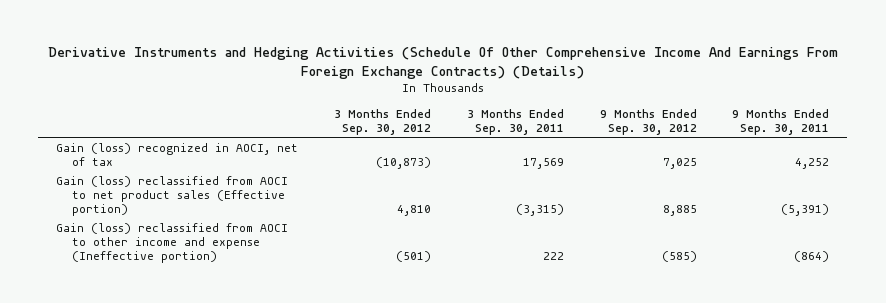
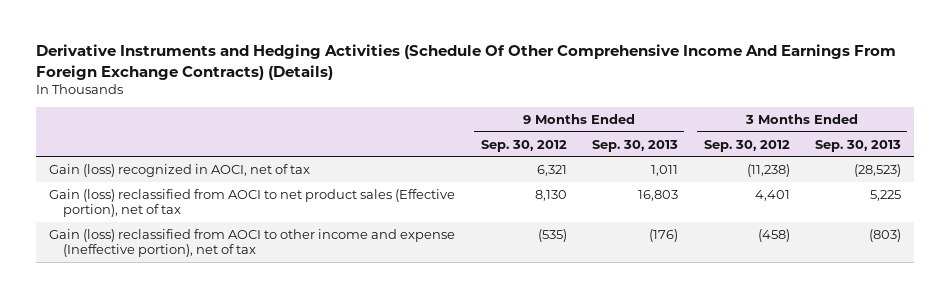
- | 3 Months Ended Sep. 30, 2012 | 3 Months Ended Sep. 30, 2011 | 9 Months Ended Sep. 30, 2012 | 9 Months Ended Sep. 30, 2011
+ | 9 Months Ended Sep. 30, 2012 | 9 Months Ended Sep. 30, 2013 | 3 Months Ended Sep. 30, 2012 | 3 Months Ended Sep. 30, 2013
- Gain (loss) recognized in AOCI, net of tax | (10,873) | 17,569 | 7,025 | 4,252
- Gain (loss) reclassified from AOCI to net product sales (Effective portion) | 4,810 | (3,315) | 8,885 | (5,391)
- Gain (loss) reclassified from AOCI to other income and expense (Ineffective portion) | (501) | 222 | (585) | (864)
+ Gain (loss) recognized in AOCI, net of tax | 6,321 | 1,011 | (11,238) | (28,523)
+ Gain (loss) reclassified from AOCI to net product sales (Effective portion), net of tax | 8,130 | 16,803 | 4,401 | 5,225
+ Gain (loss) reclassified from AOCI to other income and expense (Ineffective portion), net of tax | (535) | (176) | (458) | (803)

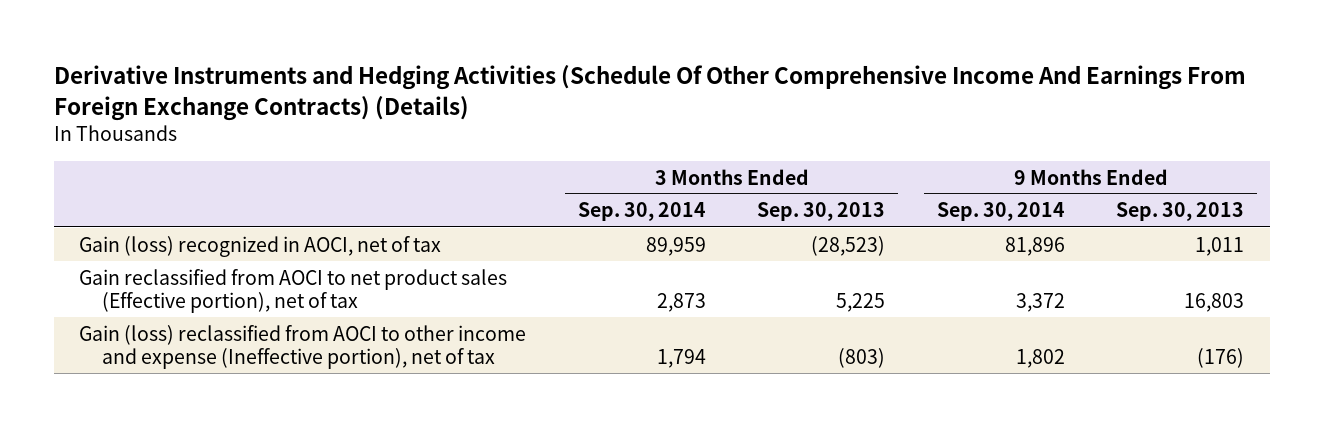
- | 9 Months Ended Sep. 30, 2012 | 9 Months Ended Sep. 30, 2013 | 3 Months Ended Sep. 30, 2012 | 3 Months Ended Sep. 30, 2013
+ | 3 Months Ended Sep. 30, 2014 | 3 Months Ended Sep. 30, 2013 | 9 Months Ended Sep. 30, 2014 | 9 Months Ended Sep. 30, 2013
- Gain (loss) reclassified from AOCI to net product sales (Effective portion), net of tax | 8,130 | 16,803 | 4,401 | 5,225
+ Gain reclassified from AOCI to net product sales (Effective portion), net of tax | 2,873 | 5,225 | 3,372 | 16,803

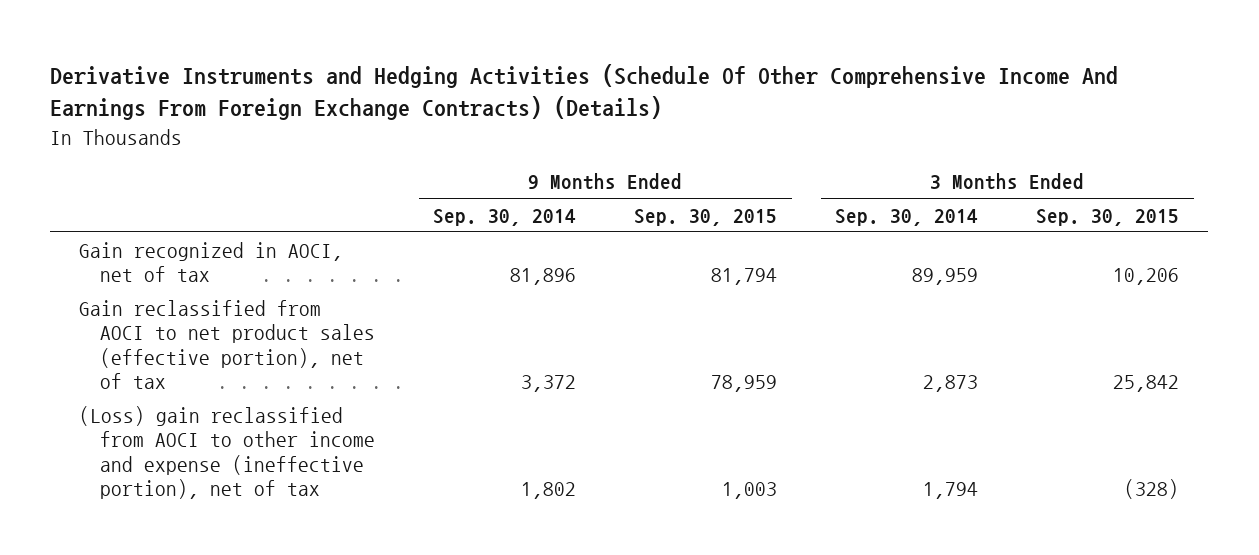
- | 3 Months Ended Sep. 30, 2014 | 3 Months Ended Sep. 30, 2013 | 9 Months Ended Sep. 30, 2014 | 9 Months Ended Sep. 30, 2013
+ | 9 Months Ended Sep. 30, 2014 | 9 Months Ended Sep. 30, 2015 | 3 Months Ended Sep. 30, 2014 | 3 Months Ended Sep. 30, 2015
- Gain (loss) recognized in AOCI, net of tax | 89,959 | (28,523) | 81,896 | 1,011
- Gain reclassified from AOCI to net product sales (Effective portion), net of tax | 2,873 | 5,225 | 3,372 | 16,803
- Gain (loss) reclassified from AOCI to other income and expense (Ineffective portion), net of tax | 1,794 | (803) | 1,802 | (176)
+ Gain recognized in AOCI, net of tax | 81,896 | 81,794 | 89,959 | 10,206
+ Gain reclassified from AOCI to net product sales (effective portion), net of tax | 3,372 | 78,959 | 2,873 | 25,842
+ (Loss) gain reclassified from AOCI to other income and expense (ineffective portion), net of tax | 1,802 | 1,003 | 1,794 | (328)

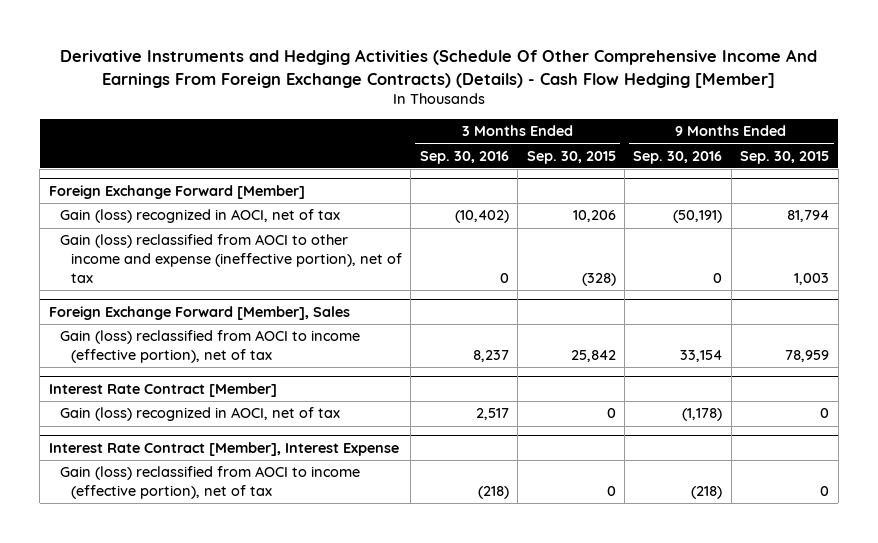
- Derivative Instruments and Hedging Activities (Schedule Of Other Comprehensive Income And Earnings From Foreign Exchange Contracts) (Details)
+ Derivative Instruments and Hedging Activities (Schedule Of Other Comprehensive Income And Earnings From Foreign Exchange Contracts) (Details) - Cash Flow Hedging [Member]
- | 9 Months Ended Sep. 30, 2014 | 9 Months Ended Sep. 30, 2015 | 3 Months Ended Sep. 30, 2014 | 3 Months Ended Sep. 30, 2015
+ | 3 Months Ended Sep. 30, 2016 | 3 Months Ended Sep. 30, 2015 | 9 Months Ended Sep. 30, 2016 | 9 Months Ended Sep. 30, 2015
- Gain recognized in AOCI, net of tax | 81,896 | 81,794 | 89,959 | 10,206
- Gain reclassified from AOCI to net product sales (effective portion), net of tax | 3,372 | 78,959 | 2,873 | 25,842
- (Loss) gain reclassified from AOCI to other income and expense (ineffective portion), net of tax | 1,802 | 1,003 | 1,794 | (328)
+ Foreign Exchange Forward [Member]
+ Gain (loss) recognized in AOCI, net of tax | (10,402) | 10,206 | (50,191) | 81,794
+ Gain (loss) reclassified from AOCI to other income and expense (ineffective portion), net of tax | 0 | (328) | 0 | 1,003
+ Foreign Exchange Forward [Member], Sales
+ Gain (loss) reclassified from AOCI to income (effective portion), net of tax | 8,237 | 25,842 | 33,154 | 78,959
+ Interest Rate Contract [Member]
+ Gain (loss) recognized in AOCI, net of tax | 2,517 | 0 | (1,178) | 0
+ Interest Rate Contract [Member], Interest Expense
+ Gain (loss) reclassified from AOCI to income (effective portion), net of tax | (218) | 0 | (218) | 0

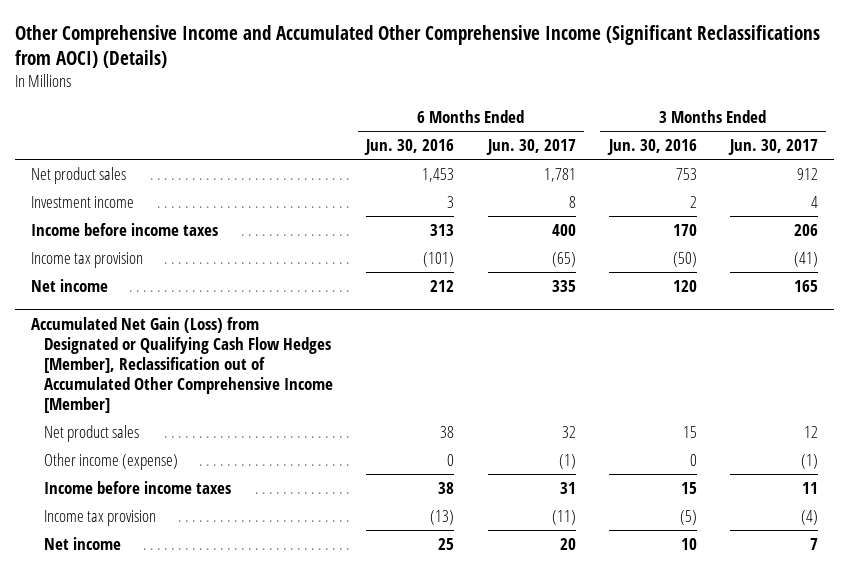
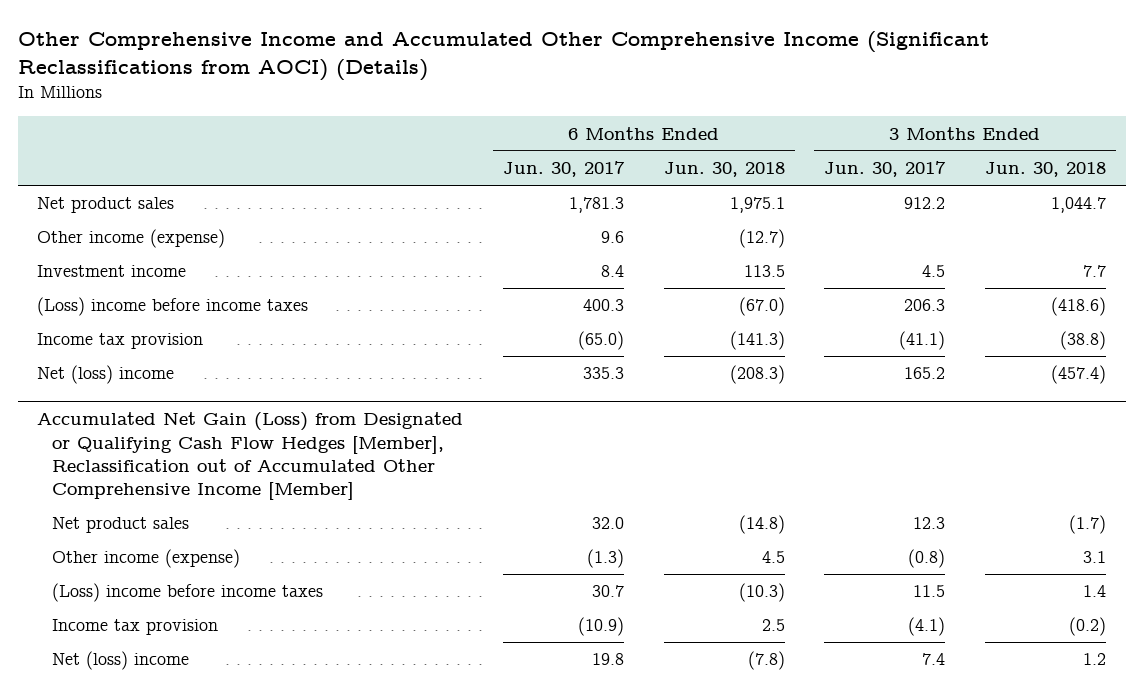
- | 6 Months Ended Jun. 30, 2016 | 6 Months Ended Jun. 30, 2017 | 3 Months Ended Jun. 30, 2016 | 3 Months Ended Jun. 30, 2017
+ | 6 Months Ended Jun. 30, 2017 | 6 Months Ended Jun. 30, 2018 | 3 Months Ended Jun. 30, 2017 | 3 Months Ended Jun. 30, 2018
- Net product sales | 1,453 | 1,781 | 753 | 912
- Investment income | 3 | 8 | 2 | 4
- Income before income taxes | 313 | 400 | 170 | 206
- Income tax provision | (101) | (65) | (50) | (41)
- Net income | 212 | 335 | 120 | 165
+ Net product sales | 1,781.3 | 1,975.1 | 912.2 | 1,044.7
+ Other income (expense) | 9.6 | (12.7) | |
+ Investment income | 8.4 | 113.5 | 4.5 | 7.7
+ (Loss) income before income taxes | 400.3 | (67.0) | 206.3 | (418.6)
+ Income tax provision | (65.0) | (141.3) | (41.1) | (38.8)
+ Net (loss) income | 335.3 | (208.3) | 165.2 | (457.4)
@ Accumulated Net Gain (Loss) from Designated or Qualifying Cash Flow Hedges [Member], Reclassification out of Accumulated Other Comprehensive Income [Member]
- Net product sales | 38 | 32 | 15 | 12
- Other income (expense) | 0 | (1) | 0 | (1)
- Income before income taxes | 38 | 31 | 15 | 11
- Income tax provision | (13) | (11) | (5) | (4)
- Net income | 25 | 20 | 10 | 7
+ Net product sales | 32.0 | (14.8) | 12.3 | (1.7)
+ Other income (expense) | (1.3) | 4.5 | (0.8) | 3.1
+ (Loss) income before income taxes | 30.7 | (10.3) | 11.5 | 1.4
+ Income tax provision | (10.9) | 2.5 | (4.1) | (0.2)
+ Net (loss) income | 19.8 | (7.8) | 7.4 | 1.2

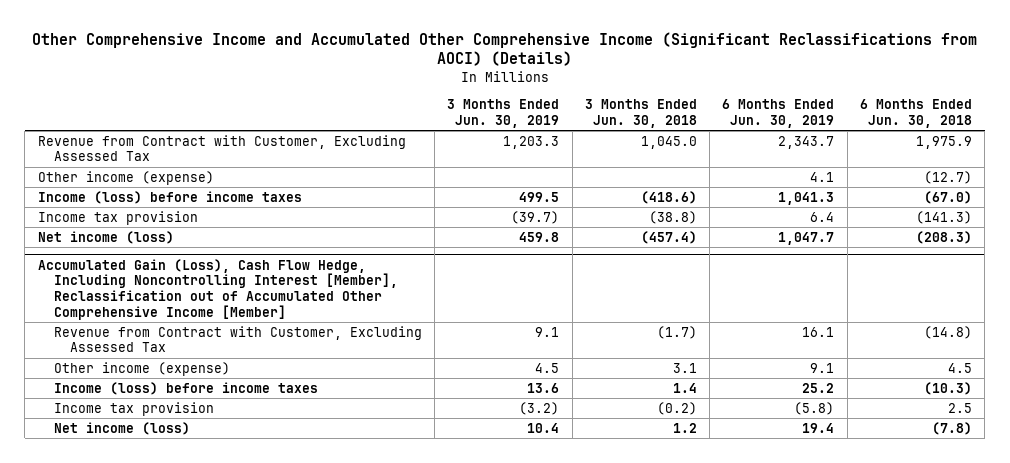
- | 6 Months Ended Jun. 30, 2017 | 6 Months Ended Jun. 30, 2018 | 3 Months Ended Jun. 30, 2017 | 3 Months Ended Jun. 30, 2018
+ | 3 Months Ended Jun. 30, 2019 | 3 Months Ended Jun. 30, 2018 | 6 Months Ended Jun. 30, 2019 | 6 Months Ended Jun. 30, 2018
- Net product sales | 1,781.3 | 1,975.1 | 912.2 | 1,044.7
+ Revenue from Contract with Customer, Excluding Assessed Tax | 1,203.3 | 1,045.0 | 2,343.7 | 1,975.9
- Investment income | 8.4 | 113.5 | 4.5 | 7.7
- (Loss) income before income taxes | 400.3 | (67.0) | 206.3 | (418.6)
+ Income (loss) before income taxes | 499.5 | (418.6) | 1,041.3 | (67.0)
- Net (loss) income | 335.3 | (208.3) | 165.2 | (457.4)
- Accumulated Net Gain (Loss) from Designated or Qualifying Cash Flow Hedges [Member], Reclassification out of Accumulated Other Comprehensive Income [Member]
- Net product sales | 32.0 | (14.8) | 12.3 | (1.7)
+ Net income (loss) | 459.8 | (457.4) | 1,047.7 | (208.3)
+ Accumulated Gain (Loss), Cash Flow Hedge, Including Noncontrolling Interest [Member], Reclassification out of Accumulated Other Comprehensive Income [Member]
+ Revenue from Contract with Customer, Excluding Assessed Tax | 9.1 | (1.7) | 16.1 | (14.8)
- (Loss) income before income taxes | 30.7 | (10.3) | 11.5 | 1.4
+ Income (loss) before income taxes | 13.6 | 1.4 | 25.2 | (10.3)
- Net (loss) income | 19.8 | (7.8) | 7.4 | 1.2
+ Net income (loss) | 10.4 | 1.2 | 19.4 | (7.8)

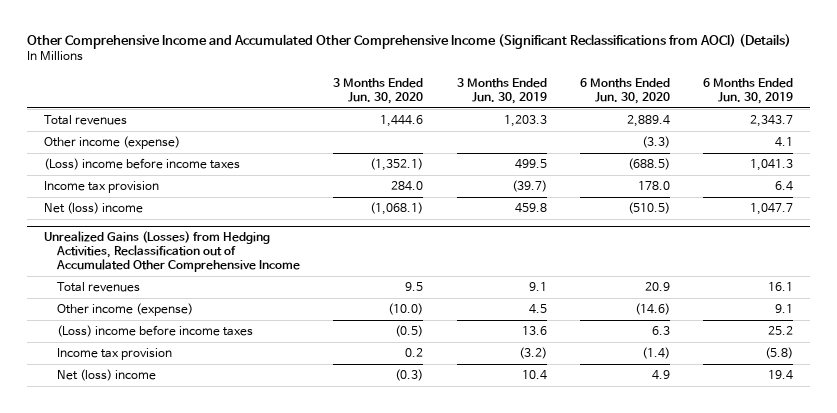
- | 3 Months Ended Jun. 30, 2019 | 3 Months Ended Jun. 30, 2018 | 6 Months Ended Jun. 30, 2019 | 6 Months Ended Jun. 30, 2018
+ | 3 Months Ended Jun. 30, 2020 | 3 Months Ended Jun. 30, 2019 | 6 Months Ended Jun. 30, 2020 | 6 Months Ended Jun. 30, 2019
- Revenue from Contract with Customer, Excluding Assessed Tax | 1,203.3 | 1,045.0 | 2,343.7 | 1,975.9
+ Total revenues | 1,444.6 | 1,203.3 | 2,889.4 | 2,343.7
- Income (loss) before income taxes | 499.5 | (418.6) | 1,041.3 | (67.0)
+ (Loss) income before income taxes | (1,352.1) | 499.5 | (688.5) | 1,041.3
- Net income (loss) | 459.8 | (457.4) | 1,047.7 | (208.3)
- Accumulated Gain (Loss), Cash Flow Hedge, Including Noncontrolling Interest [Member], Reclassification out of Accumulated Other Comprehensive Income [Member]
- Revenue from Contract with Customer, Excluding Assessed Tax | 9.1 | (1.7) | 16.1 | (14.8)
+ Net (loss) income | (1,068.1) | 459.8 | (510.5) | 1,047.7
+ Unrealized Gains (Losses) from Hedging Activities, Reclassification out of Accumulated Other Comprehensive Income
+ Total revenues | 9.5 | 9.1 | 20.9 | 16.1
- Income (loss) before income taxes | 13.6 | 1.4 | 25.2 | (10.3)
+ (Loss) income before income taxes | (0.5) | 13.6 | 6.3 | 25.2
- Net income (loss) | 10.4 | 1.2 | 19.4 | (7.8)
+ Net (loss) income | (0.3) | 10.4 | 4.9 | 19.4

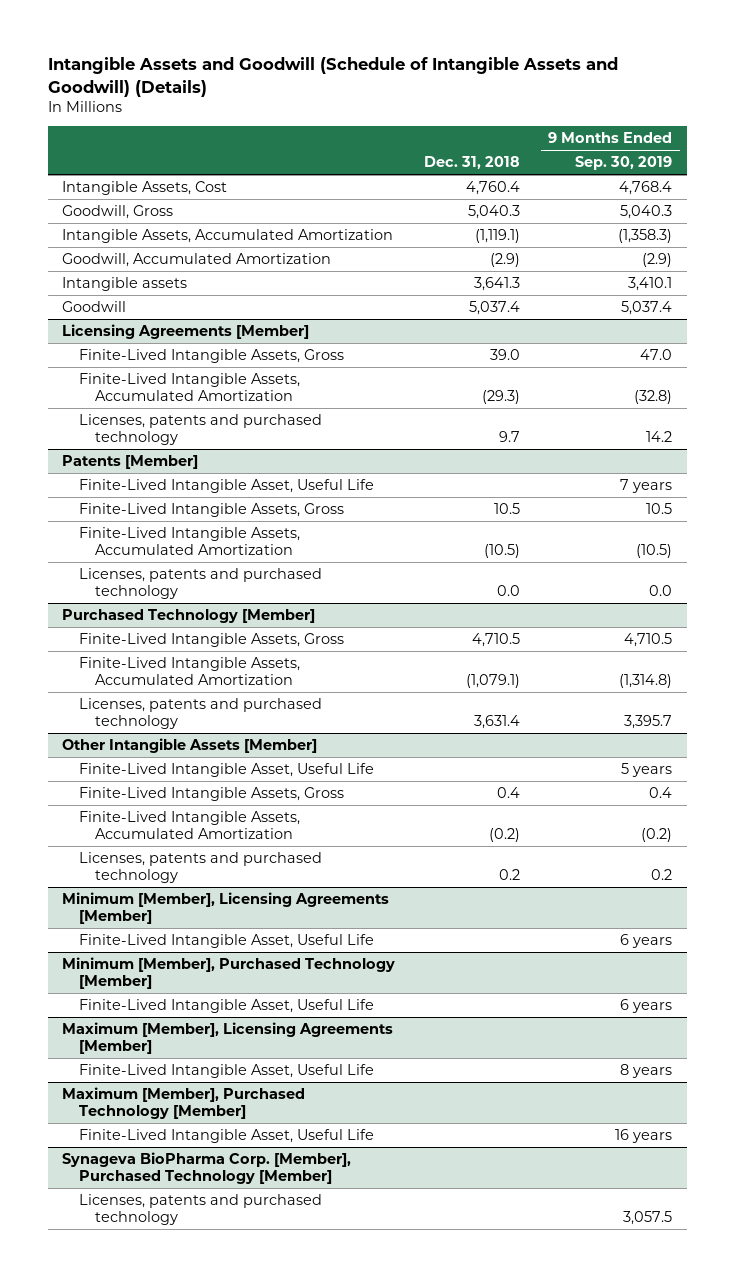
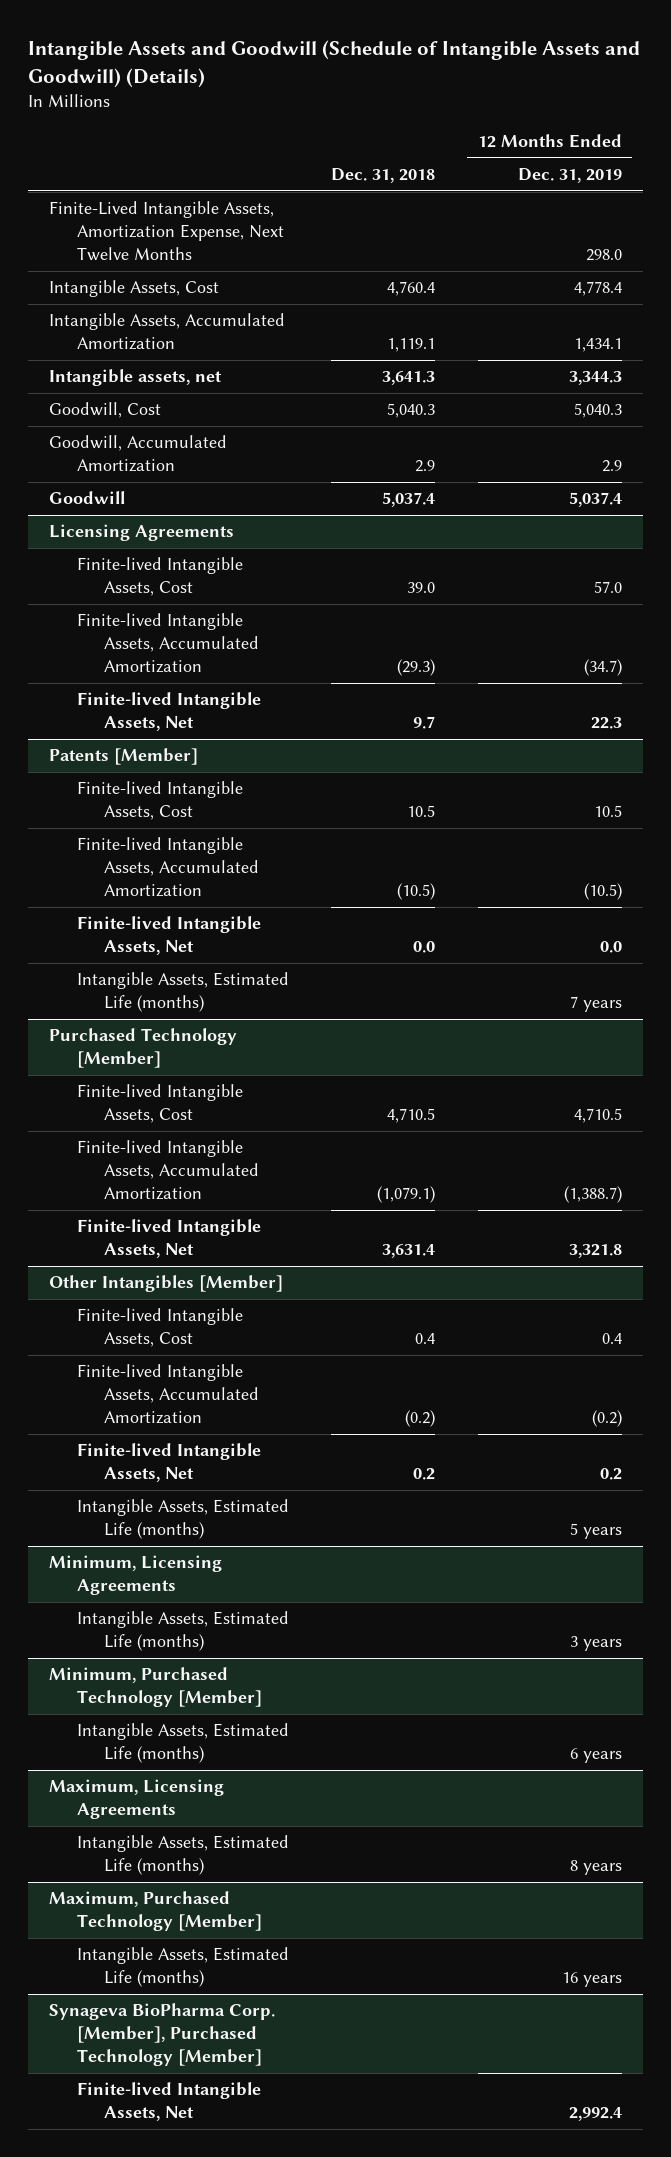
- | Dec. 31, 2018 | 9 Months Ended Sep. 30, 2019
+ | Dec. 31, 2018 | 12 Months Ended Dec. 31, 2019
+ Finite-Lived Intangible Assets, Amortization Expense, Next Twelve Months | | 298.0
- Goodwill, Gross | 5,040.3 | 5,040.3
- Intangible Assets, Accumulated Amortization | (1,119.1) | (1,358.3)
- Goodwill, Accumulated Amortization | (2.9) | (2.9)
- Intangible assets | 3,641.3 | 3,410.1
+ Intangible Assets, Accumulated Amortization | 1,119.1 | 1,434.1
+ Intangible assets, net | 3,641.3 | 3,344.3
+ Goodwill, Cost | 5,040.3 | 5,040.3
+ Goodwill, Accumulated Amortization | 2.9 | 2.9
- Licensing Agreements [Member]
- Finite-Lived Intangible Assets, Gross | 39.0 | 47.0
- Finite-Lived Intangible Assets, Accumulated Amortization | (29.3) | (32.8)
- Licenses, patents and purchased technology | 9.7 | 14.2
+ Licensing Agreements
+ Finite-lived Intangible Assets, Cost | 39.0 | 57.0
+ Finite-lived Intangible Assets, Accumulated Amortization | (29.3) | (34.7)
+ Finite-lived Intangible Assets, Net | 9.7 | 22.3
@ Patents [Member]
- Finite-Lived Intangible Asset, Useful Life | | 7 years
- Finite-Lived Intangible Assets, Gross | 10.5 | 10.5
- Finite-Lived Intangible Assets, Accumulated Amortization | (10.5) | (10.5)
- Licenses, patents and purchased technology | 0.0 | 0.0
+ Finite-lived Intangible Assets, Cost | 10.5 | 10.5
+ Finite-lived Intangible Assets, Accumulated Amortization | (10.5) | (10.5)
+ Finite-lived Intangible Assets, Net | 0.0 | 0.0
+ Intangible Assets, Estimated Life (months) | | 7 years
@ Purchased Technology [Member]
- Finite-Lived Intangible Assets, Gross | 4,710.5 | 4,710.5
- Finite-Lived Intangible Assets, Accumulated Amortization | (1,079.1) | (1,314.8)
- Licenses, patents and purchased technology | 3,631.4 | 3,395.7
- Other Intangible Assets [Member]
- Finite-Lived Intangible Asset, Useful Life | | 5 years
- Finite-Lived Intangible Assets, Gross | 0.4 | 0.4
- Finite-Lived Intangible Assets, Accumulated Amortization | (0.2) | (0.2)
- Licenses, patents and purchased technology | 0.2 | 0.2
- Minimum [Member], Licensing Agreements [Member]
- Finite-Lived Intangible Asset, Useful Life | | 6 years
- Minimum [Member], Purchased Technology [Member]
- Finite-Lived Intangible Asset, Useful Life | | 6 years
- Maximum [Member], Licensing Agreements [Member]
- Finite-Lived Intangible Asset, Useful Life | | 8 years
- Maximum [Member], Purchased Technology [Member]
- Finite-Lived Intangible Asset, Useful Life | | 16 years
@ Purchased Technology [Member]
+ Finite-lived Intangible Assets, Cost | 4,710.5 | 4,710.5
+ Finite-lived Intangible Assets, Accumulated Amortization | (1,079.1) | (1,388.7)
+ Finite-lived Intangible Assets, Net | 3,631.4 | 3,321.8
+ Other Intangibles [Member]
+ Finite-lived Intangible Assets, Cost | 0.4 | 0.4
+ Finite-lived Intangible Assets, Accumulated Amortization | (0.2) | (0.2)
+ Finite-lived Intangible Assets, Net | 0.2 | 0.2
+ Intangible Assets, Estimated Life (months) | | 5 years
+ Minimum, Licensing Agreements
+ Intangible Assets, Estimated Life (months) | | 3 years
+ Minimum, Purchased Technology [Member]
+ Intangible Assets, Estimated Life (months) | | 6 years
+ Maximum, Licensing Agreements
+ Intangible Assets, Estimated Life (months) | | 8 years
+ Maximum, Purchased Technology [Member]
+ Intangible Assets, Estimated Life (months) | | 16 years
@ Synageva BioPharma Corp. [Member], Purchased Technology [Member]
- Licenses, patents and purchased technology | | 3,057.5
+ Finite-lived Intangible Assets, Net | | 2,992.4

